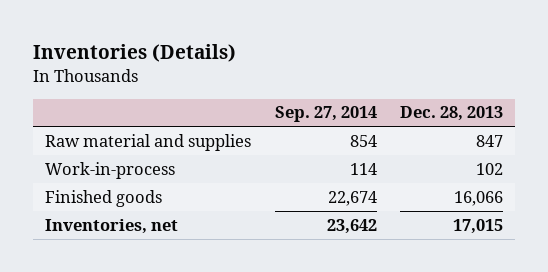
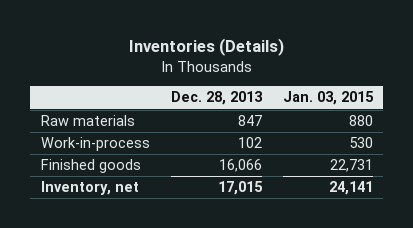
- | Sep. 27, 2014 | Dec. 28, 2013
+ | Dec. 28, 2013 | Jan. 03, 2015
- Raw material and supplies | 854 | 847
+ Raw materials | 847 | 880
- Inventories, net | 23,642 | 17,015
+ Inventory, net | 17,015 | 24,141

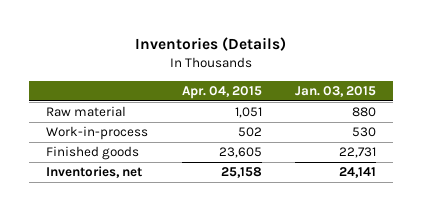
- | Dec. 28, 2013 | Jan. 03, 2015
+ | Apr. 04, 2015 | Jan. 03, 2015
- Raw materials | 847 | 880
+ Raw material | 1,051 | 880
- Inventory, net | 17,015 | 24,141
+ Inventories, net | 25,158 | 24,141

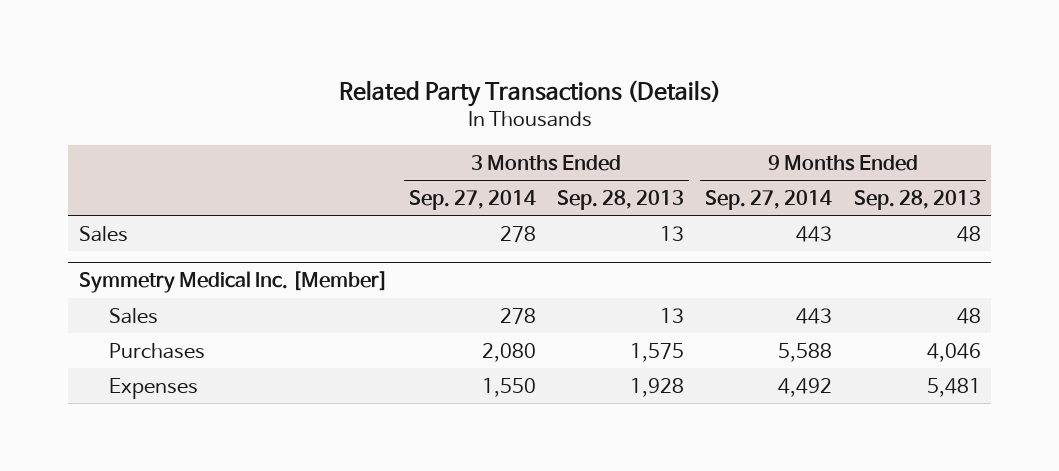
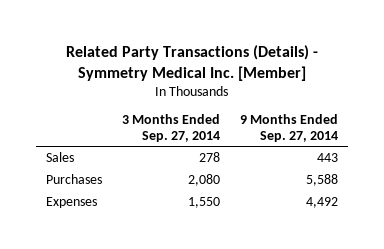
- Related Party Transactions (Details)
+ Related Party Transactions (Details) - Symmetry Medical Inc. [Member]
- | 3 Months Ended Sep. 27, 2014 | 3 Months Ended Sep. 28, 2013 | 9 Months Ended Sep. 27, 2014 | 9 Months Ended Sep. 28, 2013
+ | 3 Months Ended Sep. 27, 2014 | 9 Months Ended Sep. 27, 2014
- Symmetry Medical Inc. [Member]
- Sales | 278 | 13 | 443 | 48

